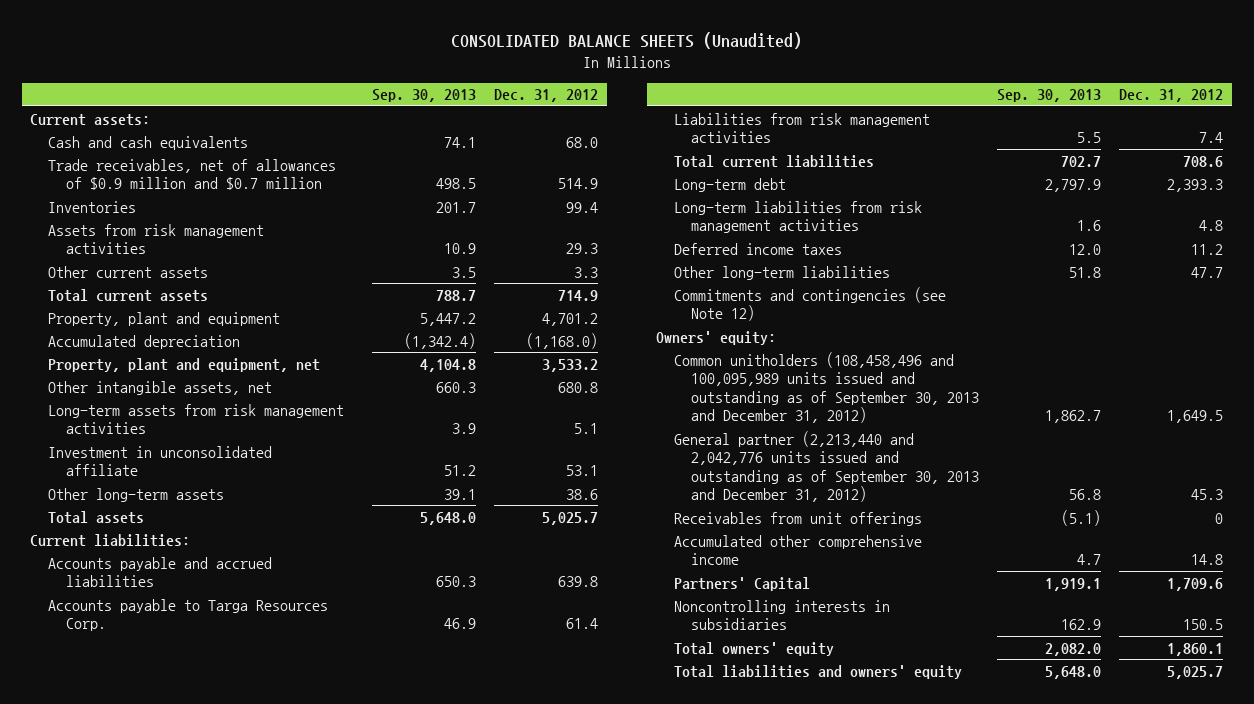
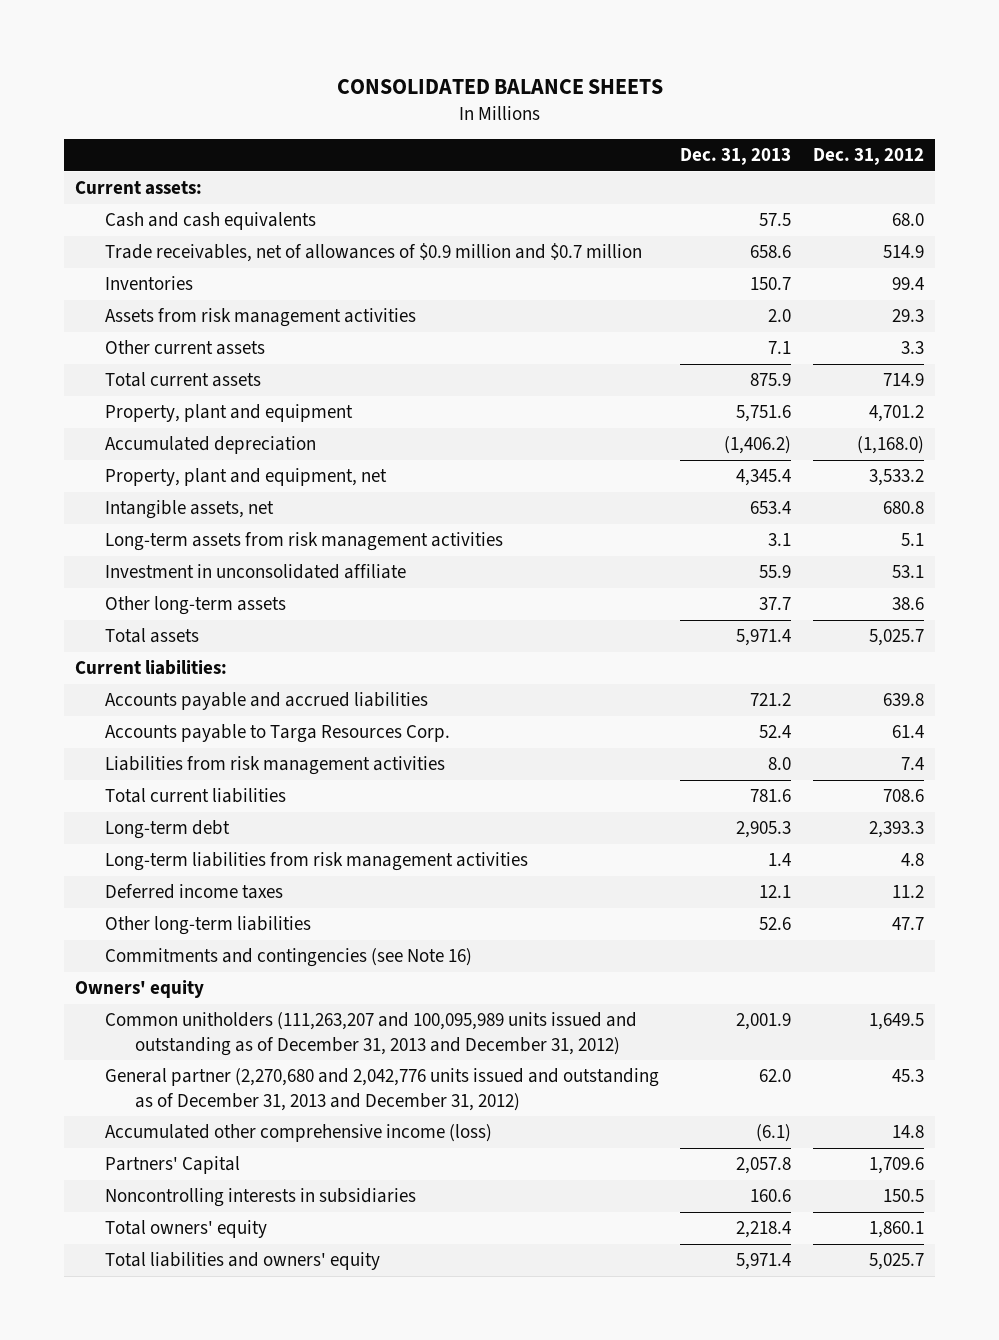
- CONSOLIDATED BALANCE SHEETS (Unaudited)
+ CONSOLIDATED BALANCE SHEETS
- | Sep. 30, 2013 | Dec. 31, 2012
+ | Dec. 31, 2013 | Dec. 31, 2012
- Other intangible assets, net | 660.3 | 680.8
+ Intangible assets, net | 653.4 | 680.8
- Commitments and contingencies (see Note 12)
- Owners' equity:
- Common unitholders (108,458,496 and 100,095,989 units issued and outstanding as of September 30, 2013 and December 31, 2012) | 1,862.7 | 1,649.5
- General partner (2,213,440 and 2,042,776 units issued and outstanding as of September 30, 2013 and December 31, 2012) | 56.8 | 45.3
- Receivables from unit offerings | (5.1) | 0
- Accumulated other comprehensive income | 4.7 | 14.8
+ Commitments and contingencies (see Note 16)
+ Owners' equity
+ Common unitholders (111,263,207 and 100,095,989 units issued and outstanding as of December 31, 2013 and December 31, 2012) | 2,001.9 | 1,649.5
+ General partner (2,270,680 and 2,042,776 units issued and outstanding as of December 31, 2013 and December 31, 2012) | 62.0 | 45.3
+ Accumulated other comprehensive income (loss) | (6.1) | 14.8

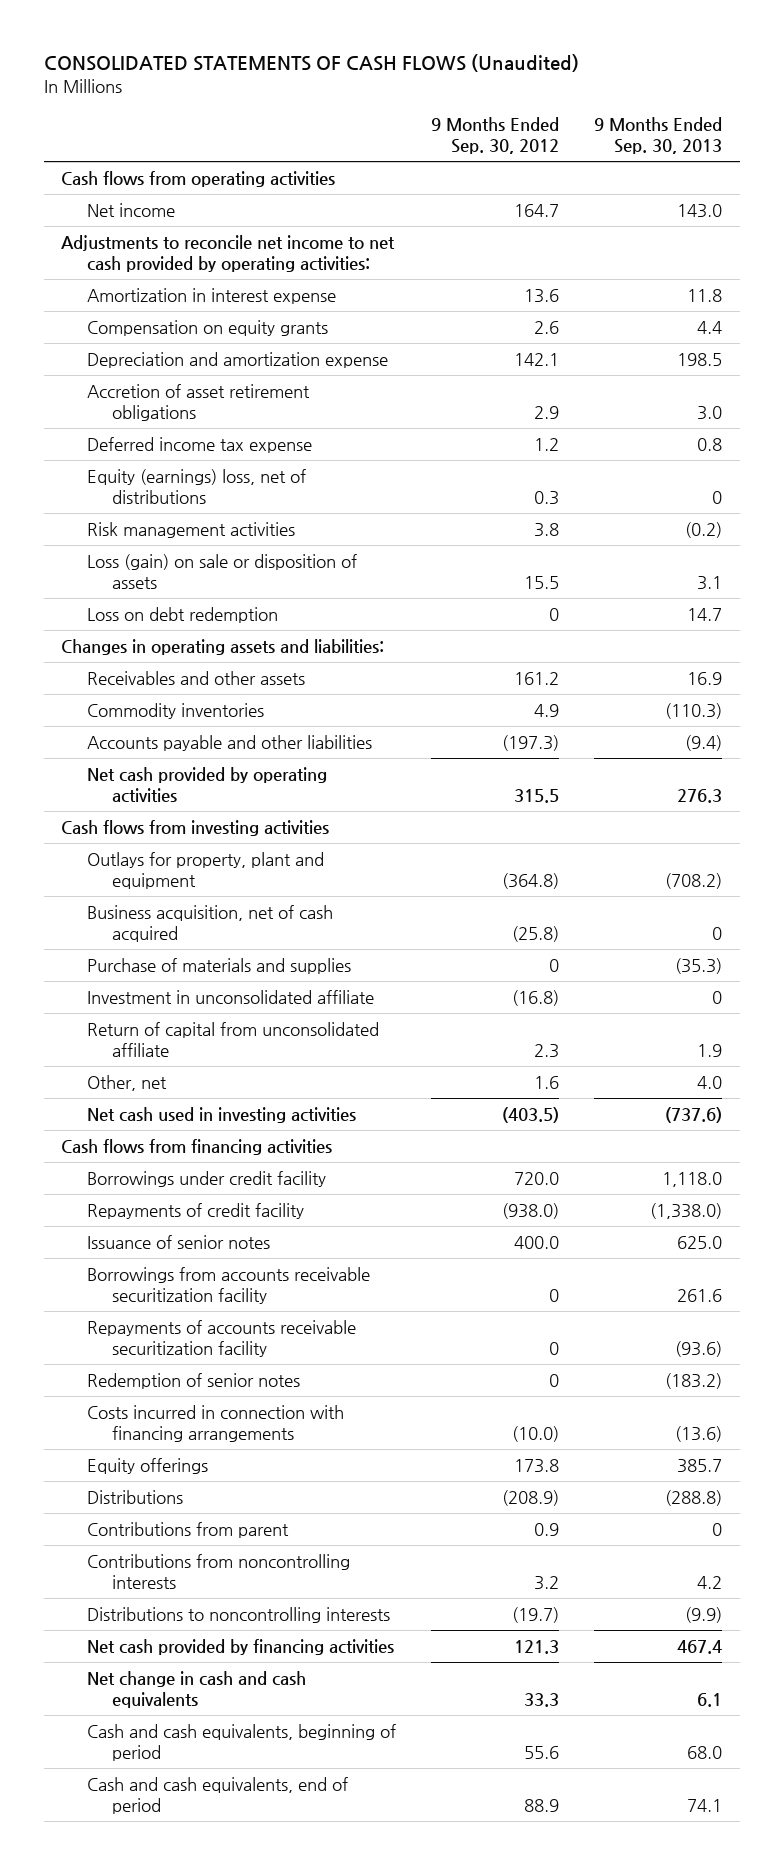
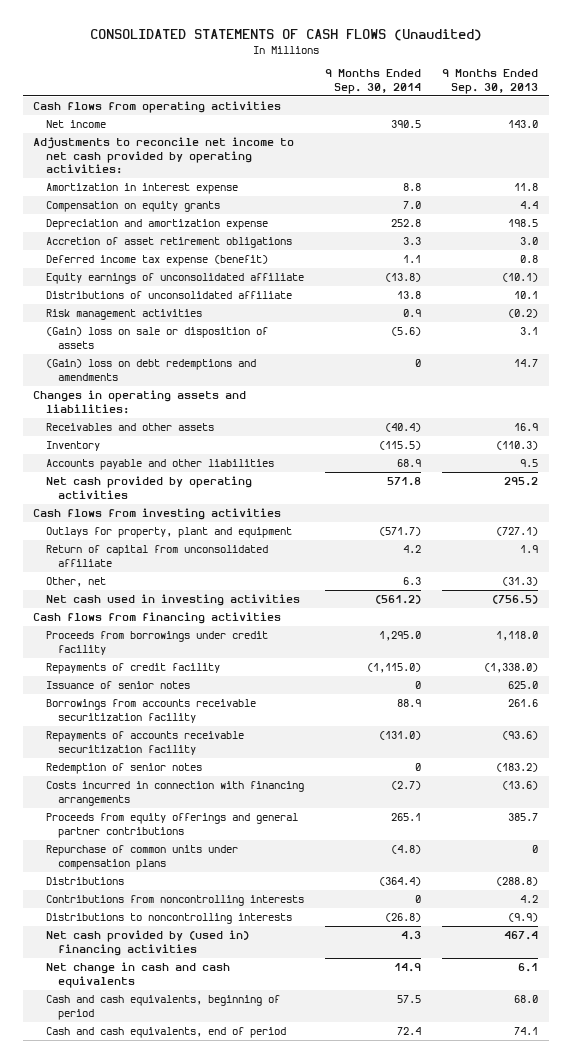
- | 9 Months Ended Sep. 30, 2012 | 9 Months Ended Sep. 30, 2013
+ | 9 Months Ended Sep. 30, 2014 | 9 Months Ended Sep. 30, 2013
- Deferred income tax expense | 1.2 | 0.8
- Equity (earnings) loss, net of distributions | 0.3 | 0
+ Deferred income tax expense (benefit) | 1.1 | 0.8
+ Equity earnings of unconsolidated affiliate | (13.8) | (10.1)
+ Distributions of unconsolidated affiliate | 13.8 | 10.1
- Loss (gain) on sale or disposition of assets | 15.5 | 3.1
- Loss on debt redemption | 0 | 14.7
+ (Gain) loss on sale or disposition of assets | (5.6) | 3.1
+ (Gain) loss on debt redemptions and amendments | 0 | 14.7
- Commodity inventories | 4.9 | (110.3)
- Accounts payable and other liabilities | (197.3) | (9.4)
- Net cash provided by operating activities | 315.5 | 276.3
+ Inventory | (115.5) | (110.3)
+ Accounts payable and other liabilities | 68.9 | 9.5
+ Net cash provided by operating activities | 571.8 | 295.2
- Outlays for property, plant and equipment | (364.8) | (708.2)
- Business acquisition, net of cash acquired | (25.8) | 0
- Purchase of materials and supplies | 0 | (35.3)
- Investment in unconsolidated affiliate | (16.8) | 0
+ Outlays for property, plant and equipment | (571.7) | (727.1)
- Other, net | 1.6 | 4.0
- Net cash used in investing activities | (403.5) | (737.6)
+ Other, net | 6.3 | (31.3)
+ Net cash used in investing activities | (561.2) | (756.5)
- Borrowings under credit facility | 720.0 | 1,118.0
+ Proceeds from borrowings under credit facility | 1,295.0 | 1,118.0
- Equity offerings | 173.8 | 385.7
+ Proceeds from equity offerings and general partner contributions | 265.1 | 385.7
+ Repurchase of common units under compensation plans | (4.8) | 0
- Contributions from parent | 0.9 | 0
- Net cash provided by financing activities | 121.3 | 467.4
+ Net cash provided by (used in) financing activities | 4.3 | 467.4

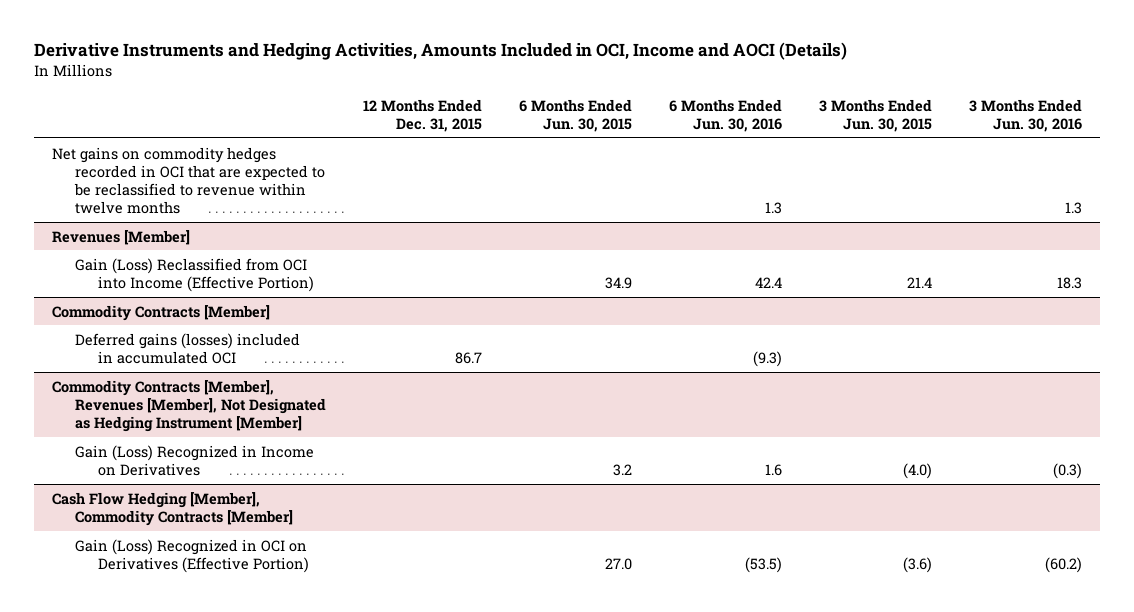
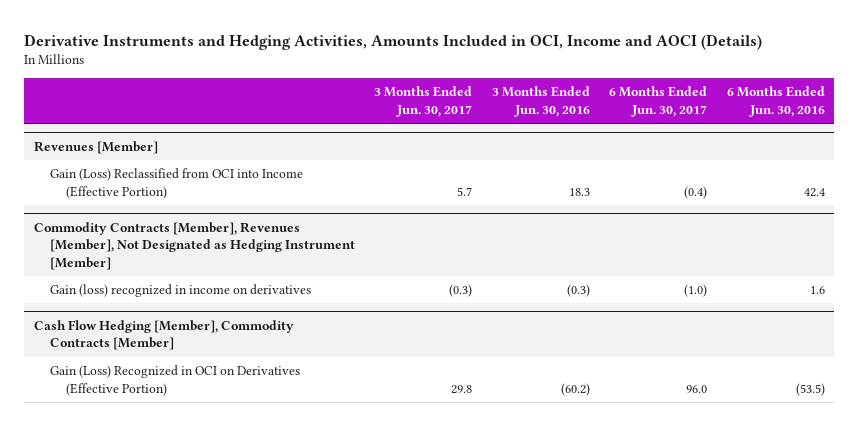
- | 12 Months Ended Dec. 31, 2015 | 6 Months Ended Jun. 30, 2015 | 6 Months Ended Jun. 30, 2016 | 3 Months Ended Jun. 30, 2015 | 3 Months Ended Jun. 30, 2016
+ | 3 Months Ended Jun. 30, 2017 | 3 Months Ended Jun. 30, 2016 | 6 Months Ended Jun. 30, 2017 | 6 Months Ended Jun. 30, 2016
- Net gains on commodity hedges recorded in OCI that are expected to be reclassified to revenue within twelve months | | | 1.3 | | 1.3
- Commodity Contracts [Member]
- Deferred gains (losses) included in accumulated OCI | 86.7 | | (9.3) | |
@ Commodity Contracts [Member], Revenues [Member], Not Designated as Hedging Instrument [Member]
- Gain (Loss) Recognized in Income on Derivatives | | 3.2 | 1.6 | (4.0) | (0.3)
+ Gain (loss) recognized in income on derivatives | (0.3) | (0.3) | (1.0) | 1.6

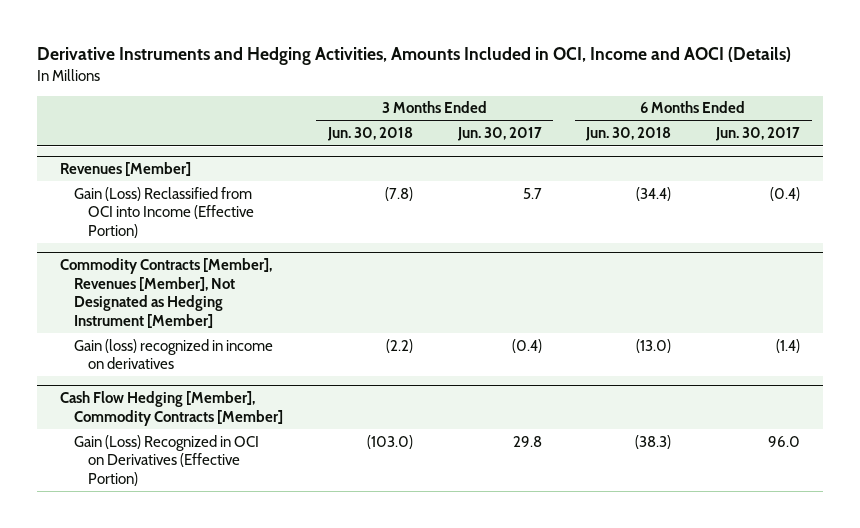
- | 3 Months Ended Jun. 30, 2017 | 3 Months Ended Jun. 30, 2016 | 6 Months Ended Jun. 30, 2017 | 6 Months Ended Jun. 30, 2016
+ | 3 Months Ended Jun. 30, 2018 | 3 Months Ended Jun. 30, 2017 | 6 Months Ended Jun. 30, 2018 | 6 Months Ended Jun. 30, 2017
@ Commodity Contracts [Member], Revenues [Member], Not Designated as Hedging Instrument [Member]
- Gain (loss) recognized in income on derivatives | (0.3) | (0.3) | (1.0) | 1.6
+ Gain (loss) recognized in income on derivatives | (2.2) | (0.4) | (13.0) | (1.4)

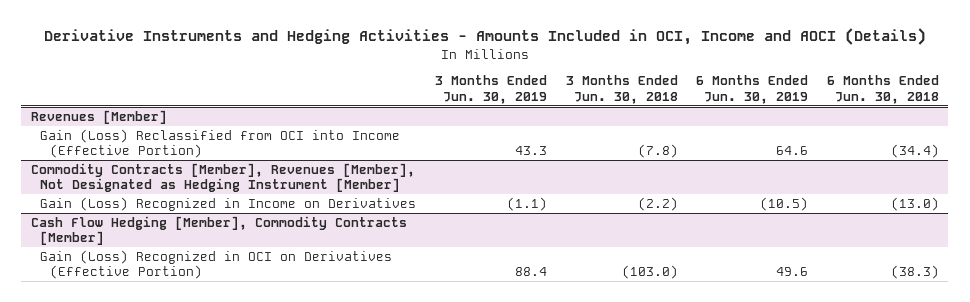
- Derivative Instruments and Hedging Activities, Amounts Included in OCI, Income and AOCI (Details)
+ Derivative Instruments and Hedging Activities - Amounts Included in OCI, Income and AOCI (Details)
- | 3 Months Ended Jun. 30, 2018 | 3 Months Ended Jun. 30, 2017 | 6 Months Ended Jun. 30, 2018 | 6 Months Ended Jun. 30, 2017
+ | 3 Months Ended Jun. 30, 2019 | 3 Months Ended Jun. 30, 2018 | 6 Months Ended Jun. 30, 2019 | 6 Months Ended Jun. 30, 2018
@ Commodity Contracts [Member], Revenues [Member], Not Designated as Hedging Instrument [Member]
- Gain (loss) recognized in income on derivatives | (2.2) | (0.4) | (13.0) | (1.4)
+ Gain (Loss) Recognized in Income on Derivatives | (1.1) | (2.2) | (10.5) | (13.0)

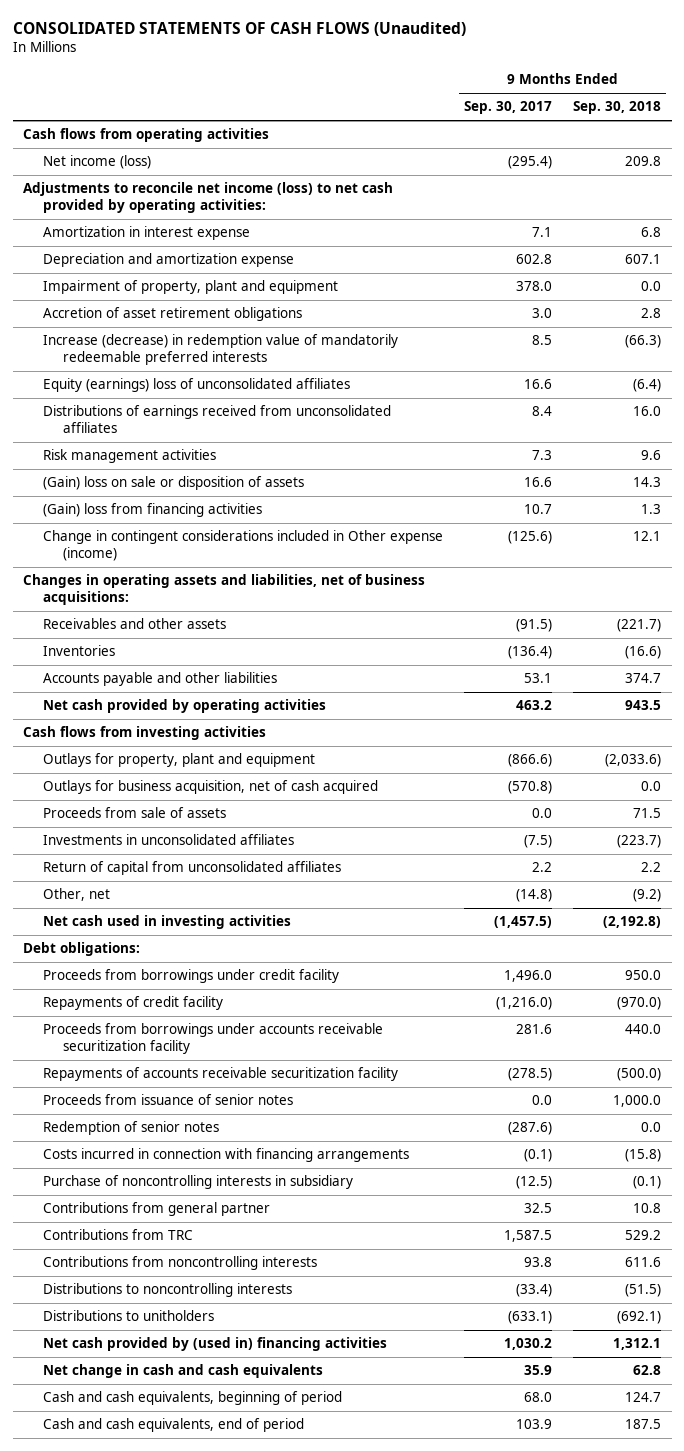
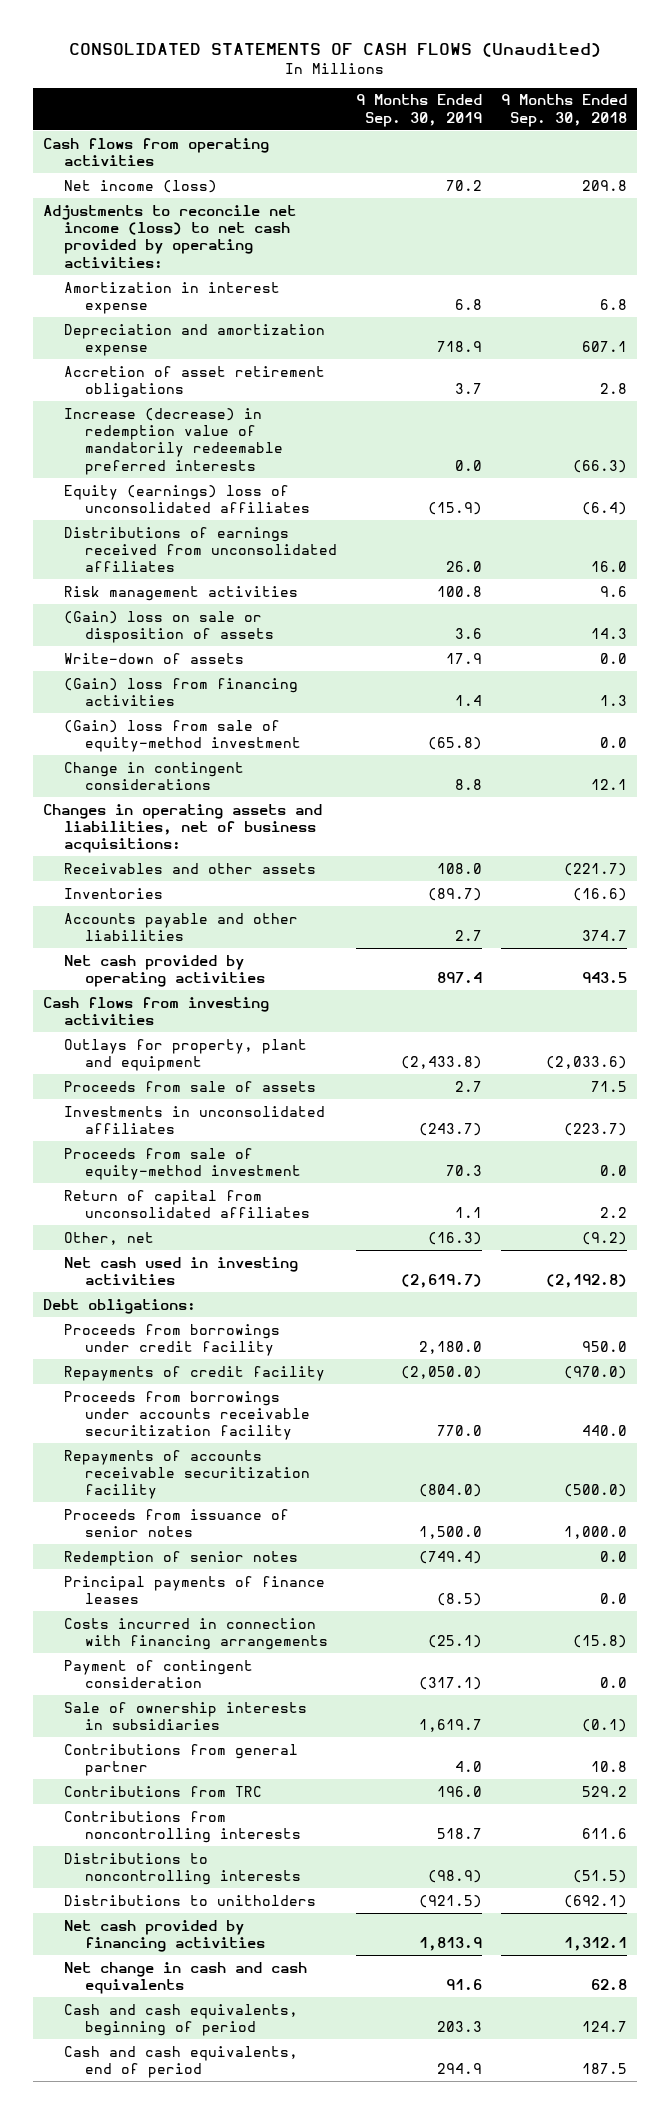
- | 9 Months Ended Sep. 30, 2017 | 9 Months Ended Sep. 30, 2018
+ | 9 Months Ended Sep. 30, 2019 | 9 Months Ended Sep. 30, 2018
- Impairment of property, plant and equipment | 378.0 | 0.0
+ Write-down of assets | 17.9 | 0.0
- Change in contingent considerations included in Other expense (income) | (125.6) | 12.1
+ (Gain) loss from sale of equity-method investment | (65.8) | 0.0
+ Change in contingent considerations | 8.8 | 12.1
- Outlays for business acquisition, net of cash acquired | (570.8) | 0.0
+ Proceeds from sale of equity-method investment | 70.3 | 0.0
+ Principal payments of finance leases | (8.5) | 0.0
- Purchase of noncontrolling interests in subsidiary | (12.5) | (0.1)
+ Payment of contingent consideration | (317.1) | 0.0
+ Sale of ownership interests in subsidiaries | 1,619.7 | (0.1)
- Net cash provided by (used in) financing activities | 1,030.2 | 1,312.1
+ Net cash provided by financing activities | 1,813.9 | 1,312.1

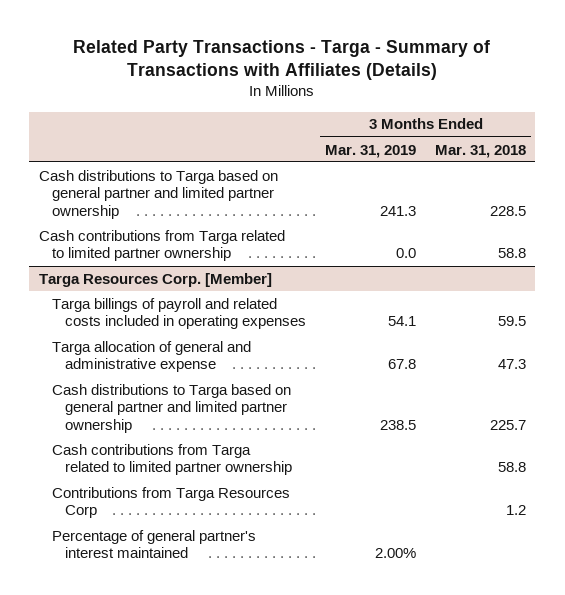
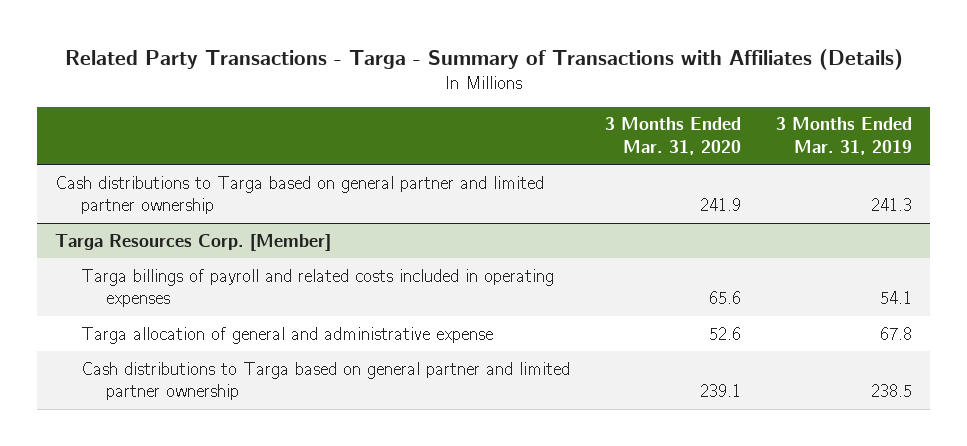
- | 3 Months Ended Mar. 31, 2019 | 3 Months Ended Mar. 31, 2018
+ | 3 Months Ended Mar. 31, 2020 | 3 Months Ended Mar. 31, 2019
- Cash contributions from Targa related to limited partner ownership | 0.0 | 58.8
@ Targa Resources Corp. [Member]
- Cash contributions from Targa related to limited partner ownership | | 58.8
- Contributions from Targa Resources Corp | | 1.2
- Percentage of general partner's interest maintained | 2.00% |

